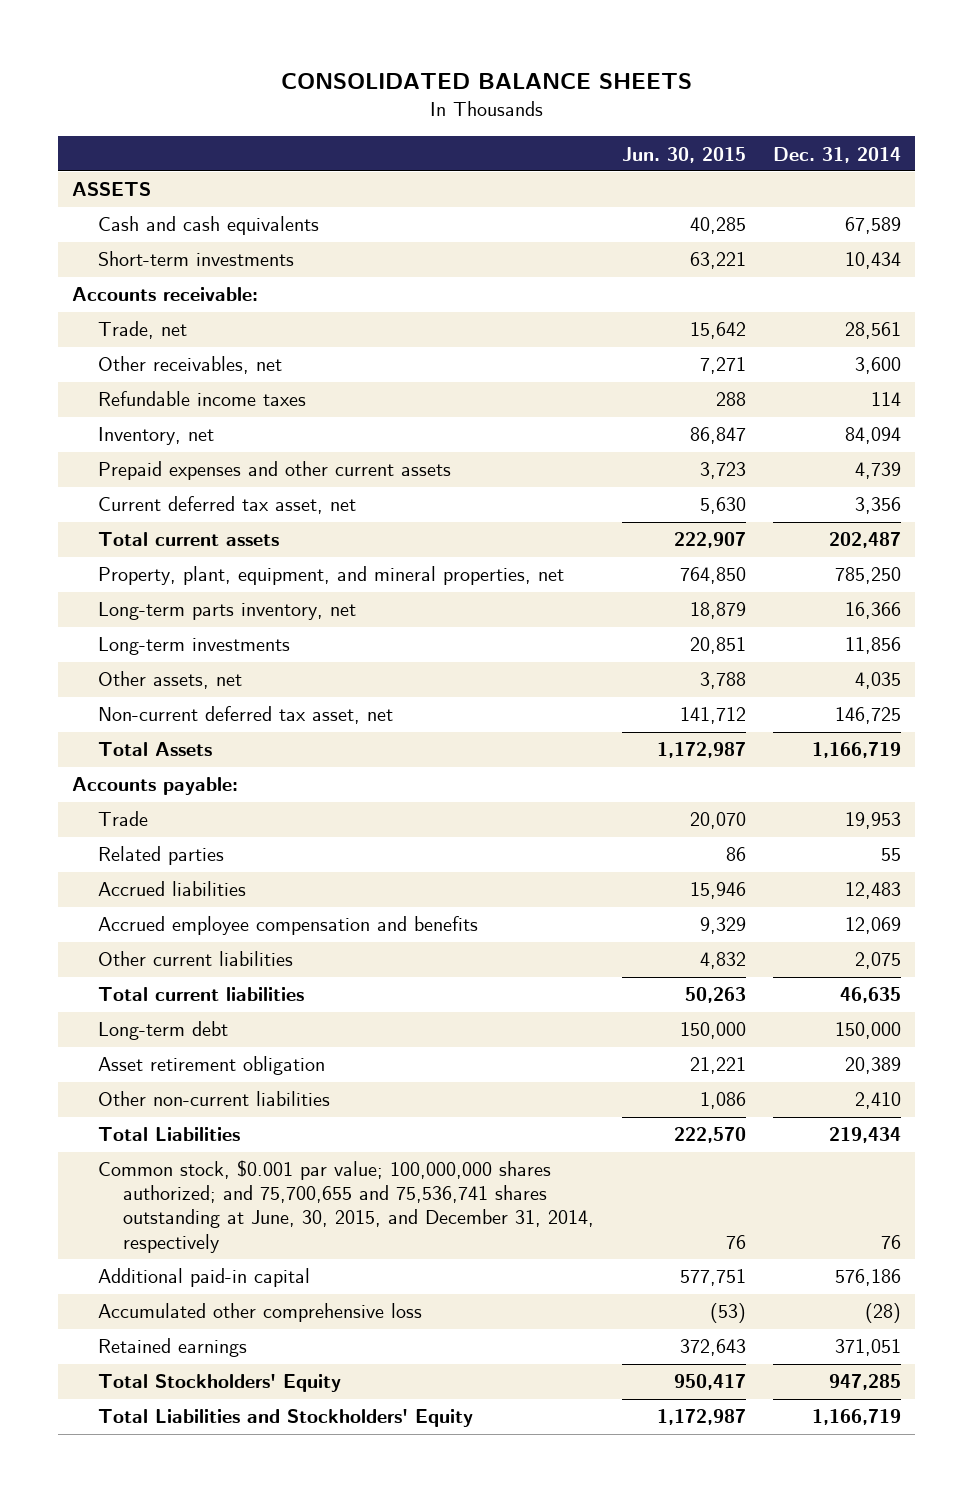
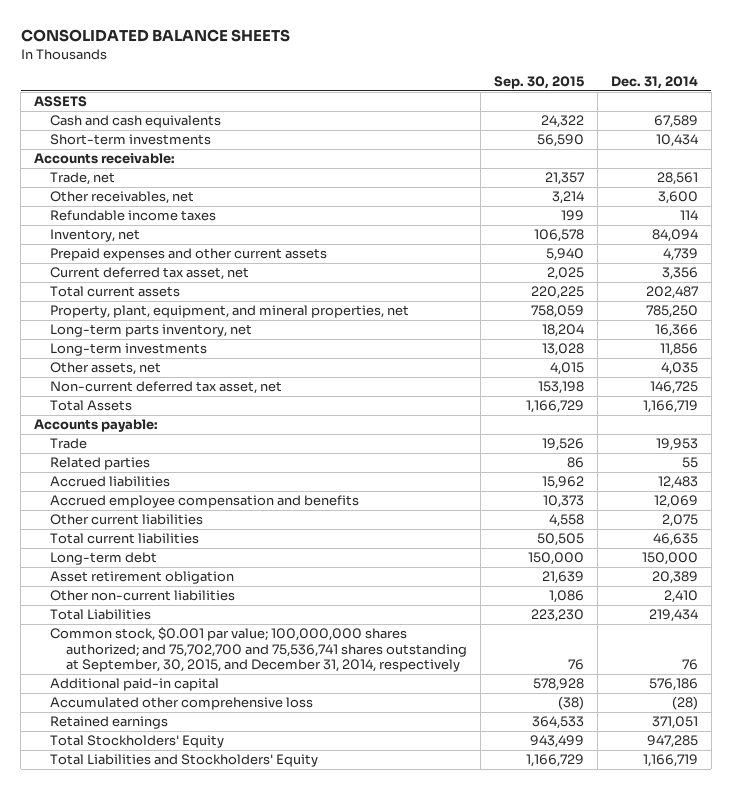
- | Jun. 30, 2015 | Dec. 31, 2014
+ | Sep. 30, 2015 | Dec. 31, 2014
- Common stock, $0.001 par value; 100,000,000 shares authorized; and 75,700,655 and 75,536,741 shares outstanding at June, 30, 2015, and December 31, 2014, respectively | 76 | 76
+ Common stock, $0.001 par value; 100,000,000 shares authorized; and 75,702,700 and 75,536,741 shares outstanding at September, 30, 2015, and December 31, 2014, respectively | 76 | 76

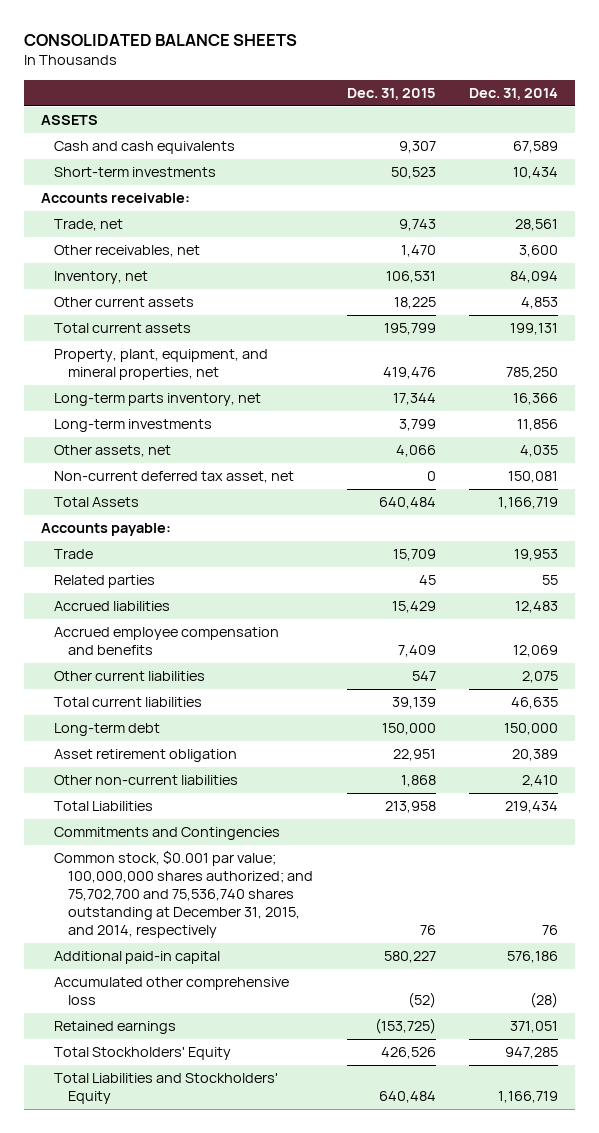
- | Sep. 30, 2015 | Dec. 31, 2014
+ | Dec. 31, 2015 | Dec. 31, 2014
- Refundable income taxes | 199 | 114
- Prepaid expenses and other current assets | 5,940 | 4,739
- Current deferred tax asset, net | 2,025 | 3,356
- Total current assets | 220,225 | 202,487
+ Other current assets | 18,225 | 4,853
+ Total current assets | 195,799 | 199,131
- Non-current deferred tax asset, net | 153,198 | 146,725
+ Non-current deferred tax asset, net | 0 | 150,081
- Common stock, $0.001 par value; 100,000,000 shares authorized; and 75,702,700 and 75,536,741 shares outstanding at September, 30, 2015, and December 31, 2014, respectively | 76 | 76
+ Commitments and Contingencies
+ Common stock, $0.001 par value; 100,000,000 shares authorized; and 75,702,700 and 75,536,740 shares outstanding at December 31, 2015, and 2014, respectively | 76 | 76

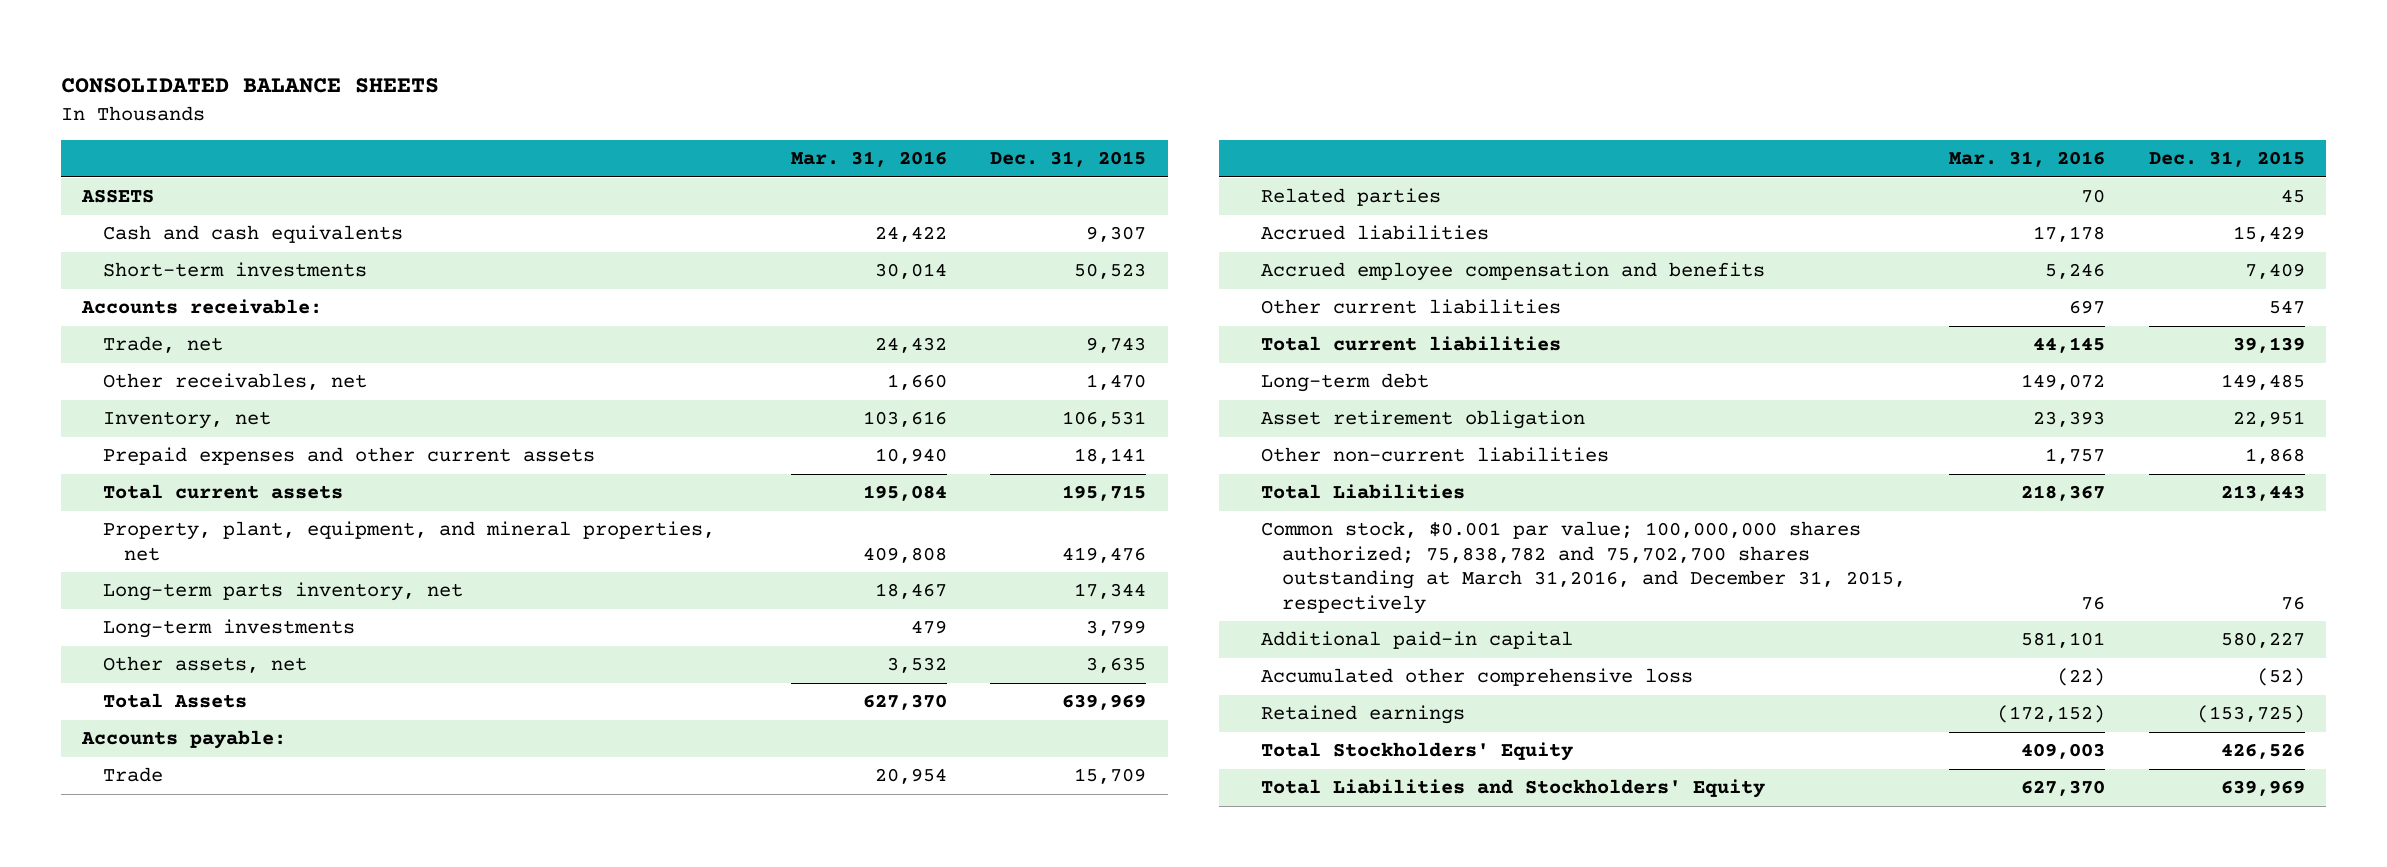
- | Dec. 31, 2015 | Dec. 31, 2014
+ | Mar. 31, 2016 | Dec. 31, 2015
- Other current assets | 18,225 | 4,853
- Total current assets | 195,799 | 199,131
+ Prepaid expenses and other current assets | 10,940 | 18,141
+ Total current assets | 195,084 | 195,715
- Other assets, net | 4,066 | 4,035
- Non-current deferred tax asset, net | 0 | 150,081
- Total Assets | 640,484 | 1,166,719
+ Other assets, net | 3,532 | 3,635
+ Total Assets | 627,370 | 639,969
- Long-term debt | 150,000 | 150,000
+ Long-term debt | 149,072 | 149,485
- Total Liabilities | 213,958 | 219,434
- Commitments and Contingencies
- Common stock, $0.001 par value; 100,000,000 shares authorized; and 75,702,700 and 75,536,740 shares outstanding at December 31, 2015, and 2014, respectively | 76 | 76
+ Total Liabilities | 218,367 | 213,443
+ Common stock, $0.001 par value; 100,000,000 shares authorized; 75,838,782 and 75,702,700 shares outstanding at March 31,2016, and December 31, 2015, respectively | 76 | 76
- Total Liabilities and Stockholders' Equity | 640,484 | 1,166,719
+ Total Liabilities and Stockholders' Equity | 627,370 | 639,969

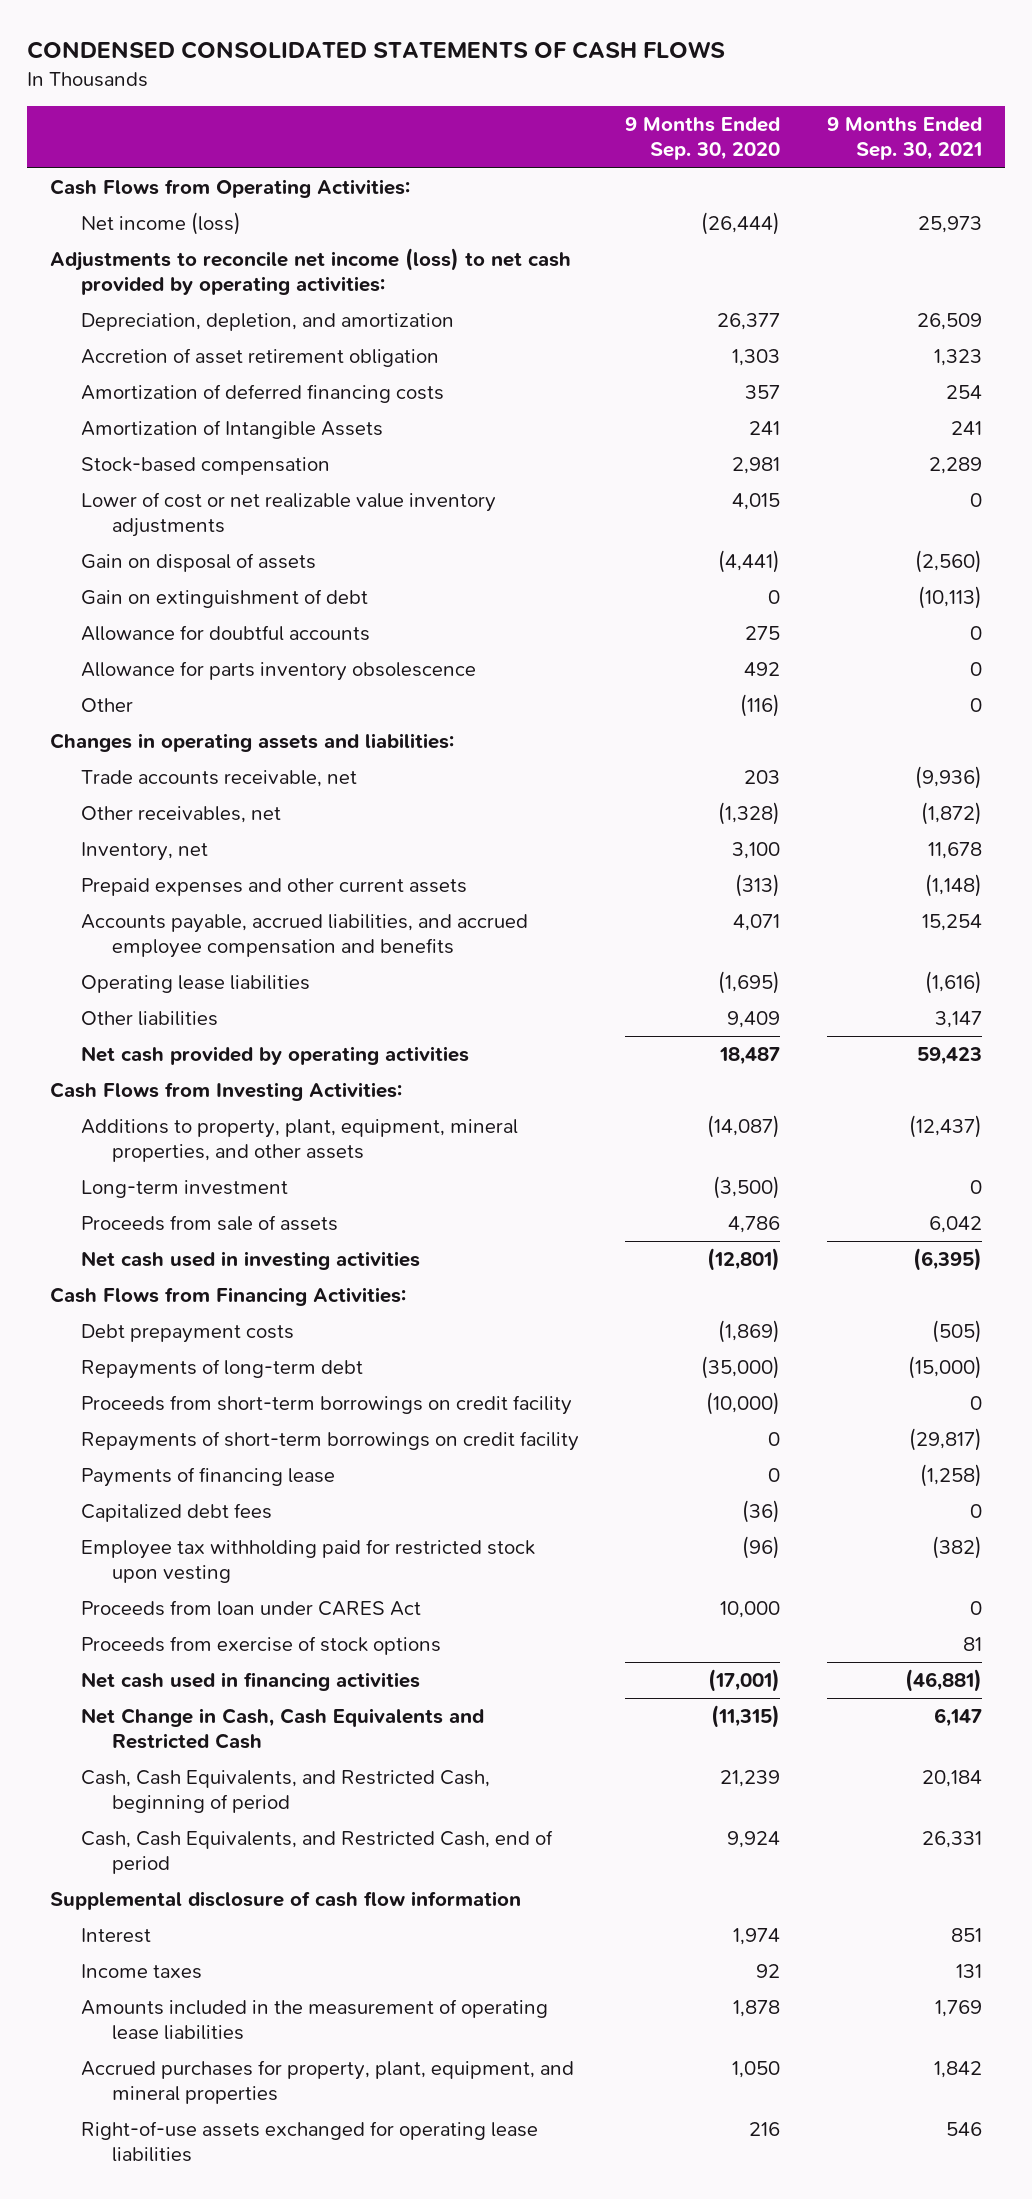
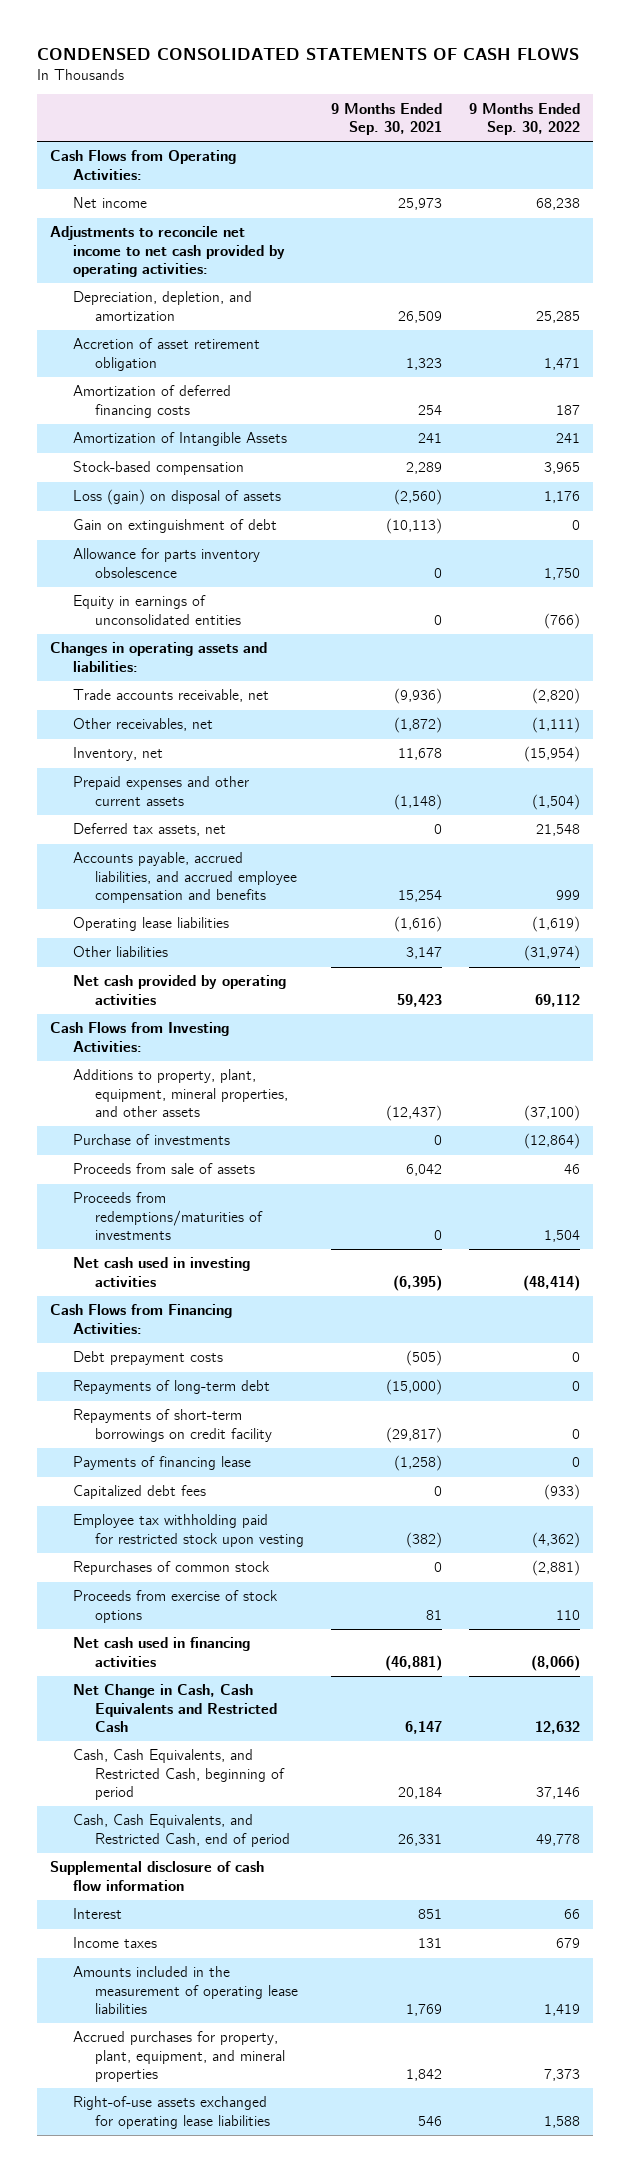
- | 9 Months Ended Sep. 30, 2020 | 9 Months Ended Sep. 30, 2021
+ | 9 Months Ended Sep. 30, 2021 | 9 Months Ended Sep. 30, 2022
- Net income (loss) | (26,444) | 25,973
- Adjustments to reconcile net income (loss) to net cash provided by operating activities:
+ Net income | 25,973 | 68,238
+ Adjustments to reconcile net income to net cash provided by operating activities:
- Lower of cost or net realizable value inventory adjustments | 4,015 | 0
- Gain on disposal of assets | (4,441) | (2,560)
+ Loss (gain) on disposal of assets | (2,560) | 1,176
- Allowance for doubtful accounts | 275 | 0
- Other | (116) | 0
+ Equity in earnings of unconsolidated entities | 0 | (766)
+ Deferred tax assets, net | 0 | 21,548
- Long-term investment | (3,500) | 0
+ Purchase of investments | 0 | (12,864)
+ Proceeds from redemptions/maturities of investments | 0 | 1,504
- Proceeds from short-term borrowings on credit facility | (10,000) | 0
- Proceeds from loan under CARES Act | 10,000 | 0
+ Repurchases of common stock | 0 | (2,881)

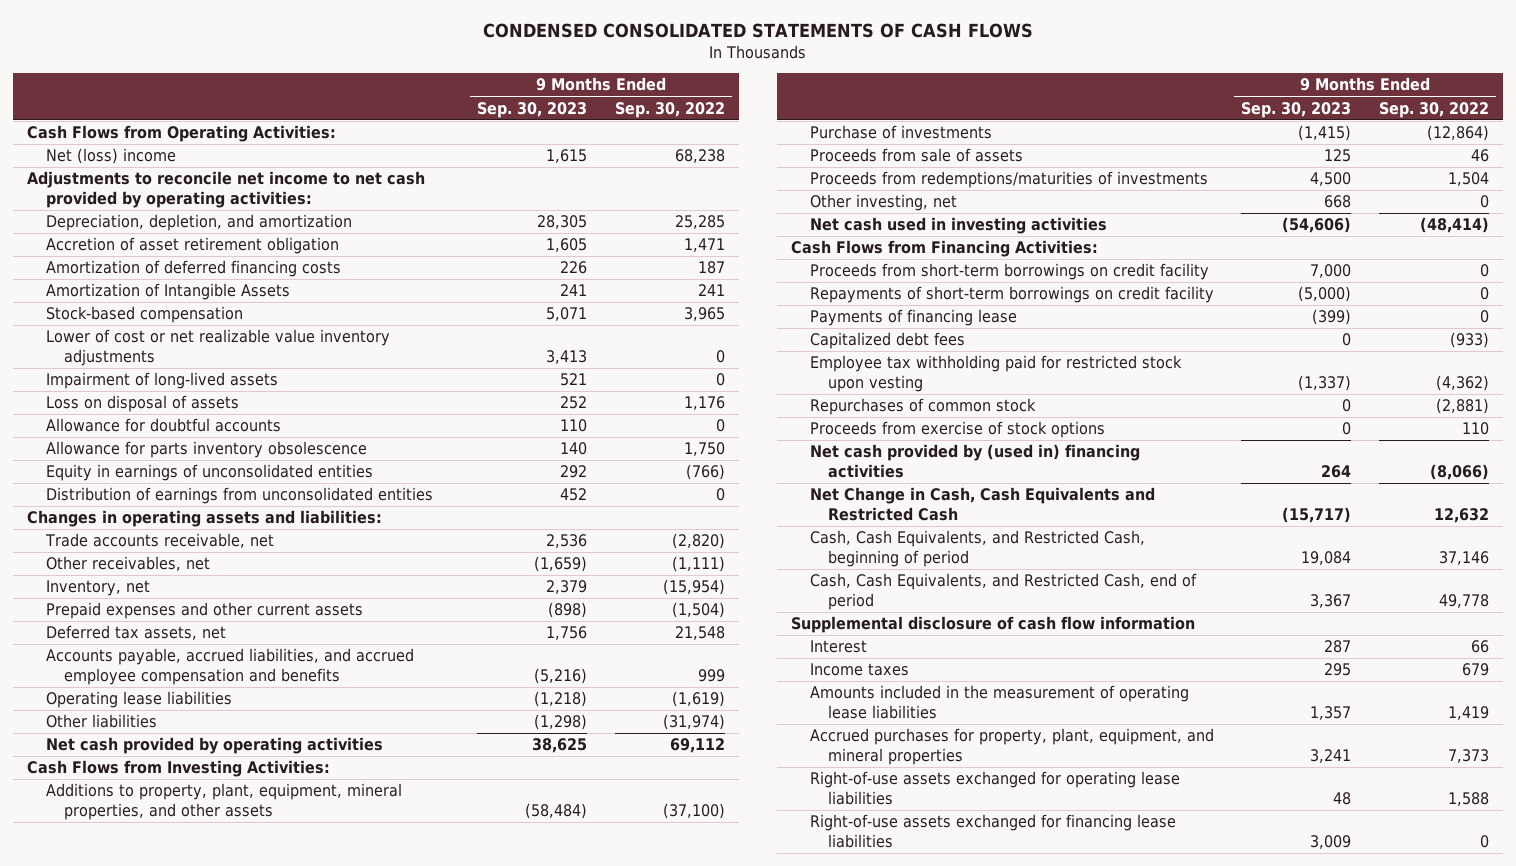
- | 9 Months Ended Sep. 30, 2021 | 9 Months Ended Sep. 30, 2022
+ | 9 Months Ended Sep. 30, 2023 | 9 Months Ended Sep. 30, 2022
- Net income | 25,973 | 68,238
+ Net (loss) income | 1,615 | 68,238
- Loss (gain) on disposal of assets | (2,560) | 1,176
- Gain on extinguishment of debt | (10,113) | 0
+ Lower of cost or net realizable value inventory adjustments | 3,413 | 0
+ Impairment of long-lived assets | 521 | 0
+ Loss on disposal of assets | 252 | 1,176
+ Allowance for doubtful accounts | 110 | 0
+ Distribution of earnings from unconsolidated entities | 452 | 0
+ Other investing, net | 668 | 0
- Debt prepayment costs | (505) | 0
- Repayments of long-term debt | (15,000) | 0
+ Proceeds from short-term borrowings on credit facility | 7,000 | 0
- Net cash used in financing activities | (46,881) | (8,066)
+ Net cash provided by (used in) financing activities | 264 | (8,066)
+ Right-of-use assets exchanged for financing lease liabilities | 3,009 | 0

